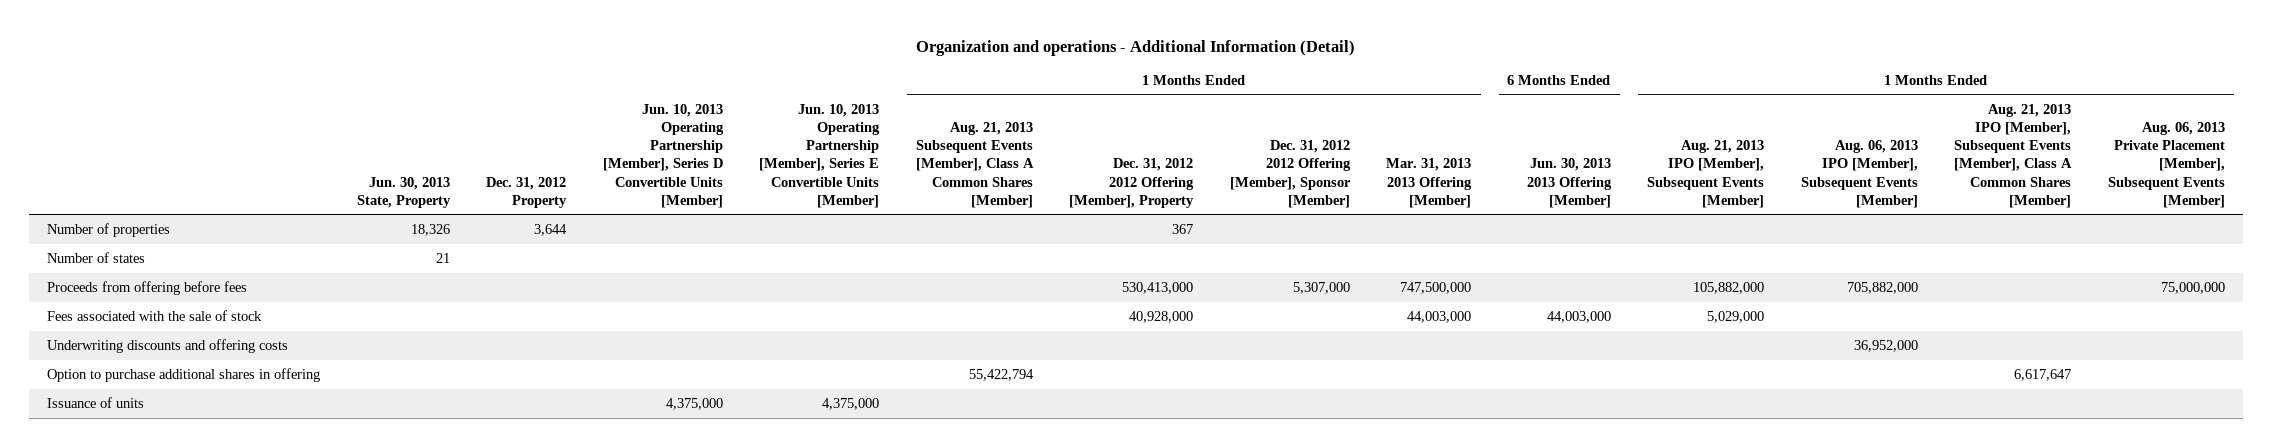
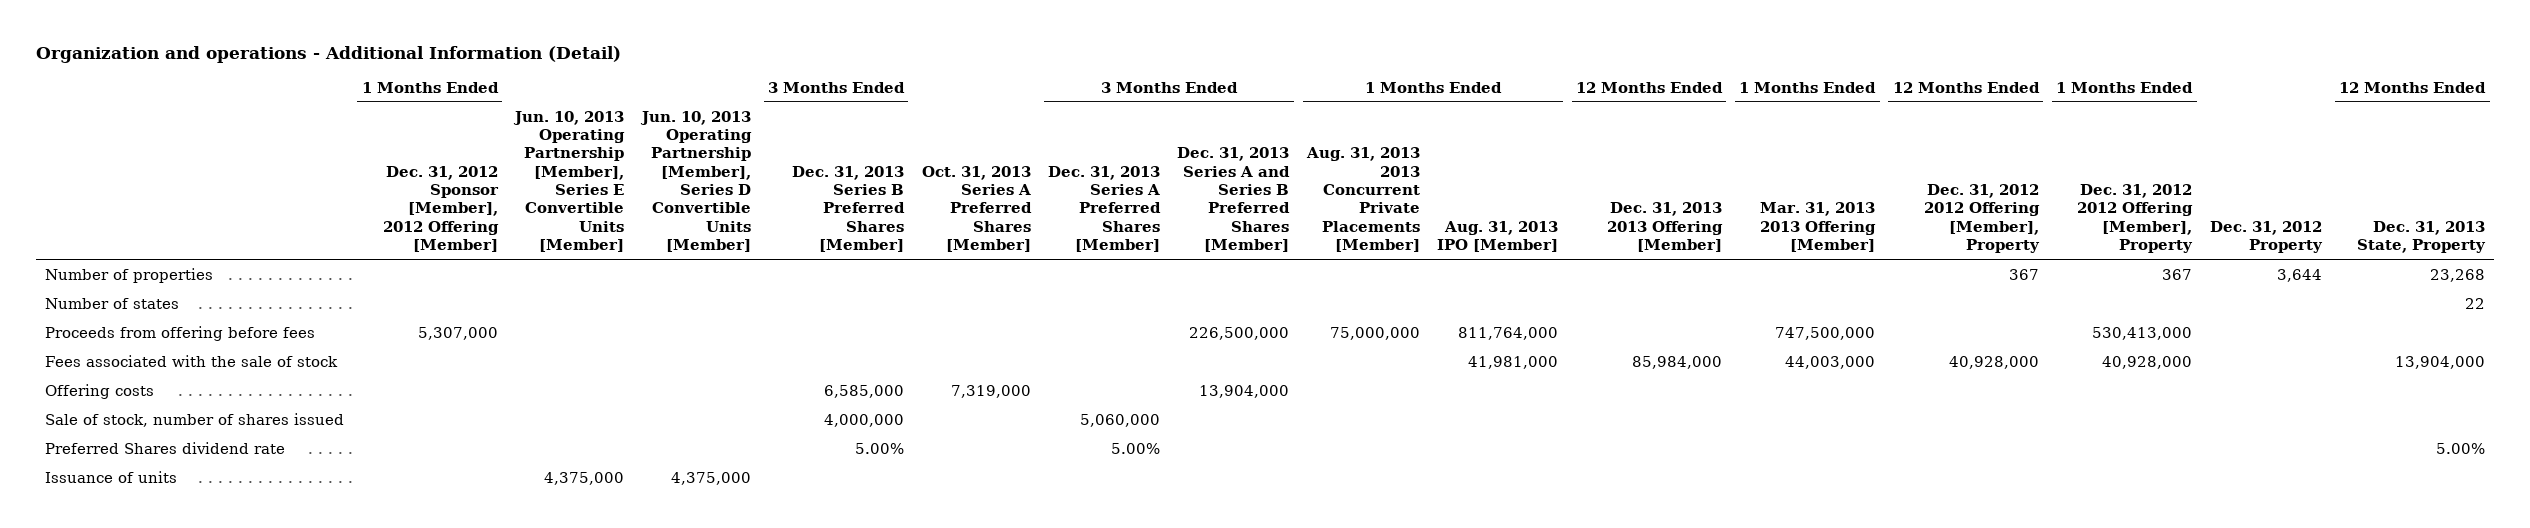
- | Jun. 30, 2013 State, Property | Dec. 31, 2012 Property | Jun. 10, 2013 Operating Partnership [Member], Series D Convertible Units [Member] | Jun. 10, 2013 Operating Partnership [Member], Series E Convertible Units [Member] | 1 Months Ended Aug. 21, 2013 Subsequent Events [Member], Class A Common Shares [Member] | 1 Months Ended Dec. 31, 2012 2012 Offering [Member], Property | 1 Months Ended Dec. 31, 2012 2012 Offering [Member], Sponsor [Member] | 1 Months Ended Mar. 31, 2013 2013 Offering [Member] | 6 Months Ended Jun. 30, 2013 2013 Offering [Member] | 1 Months Ended Aug. 21, 2013 IPO [Member], Subsequent Events [Member] | 1 Months Ended Aug. 06, 2013 IPO [Member], Subsequent Events [Member] | 1 Months Ended Aug. 21, 2013 IPO [Member], Subsequent Events [Member], Class A Common Shares [Member] | 1 Months Ended Aug. 06, 2013 Private Placement [Member], Subsequent Events [Member]
+ | 1 Months Ended Dec. 31, 2012 Sponsor [Member], 2012 Offering [Member] | Jun. 10, 2013 Operating Partnership [Member], Series E Convertible Units [Member] | Jun. 10, 2013 Operating Partnership [Member], Series D Convertible Units [Member] | 3 Months Ended Dec. 31, 2013 Series B Preferred Shares [Member] | Oct. 31, 2013 Series A Preferred Shares [Member] | 3 Months Ended Dec. 31, 2013 Series A Preferred Shares [Member] | 3 Months Ended Dec. 31, 2013 Series A and Series B Preferred Shares [Member] | 1 Months Ended Aug. 31, 2013 2013 Concurrent Private Placements [Member] | 1 Months Ended Aug. 31, 2013 IPO [Member] | 12 Months Ended Dec. 31, 2013 2013 Offering [Member] | 1 Months Ended Mar. 31, 2013 2013 Offering [Member] | 12 Months Ended Dec. 31, 2012 2012 Offering [Member], Property | 1 Months Ended Dec. 31, 2012 2012 Offering [Member], Property | Dec. 31, 2012 Property | 12 Months Ended Dec. 31, 2013 State, Property
- Underwriting discounts and offering costs | | | | | | | | | | | 36,952,000 | |
- Option to purchase additional shares in offering | | | | | 55,422,794 | | | | | | | 6,617,647 |
+ Offering costs | | | | 6,585,000 | 7,319,000 | | 13,904,000 | | | | | | | |
+ Sale of stock, number of shares issued | | | | 4,000,000 | | 5,060,000 | | | | | | | | |
+ Preferred Shares dividend rate | | | | 5.00% | | 5.00% | | | | | | | | | 5.00%

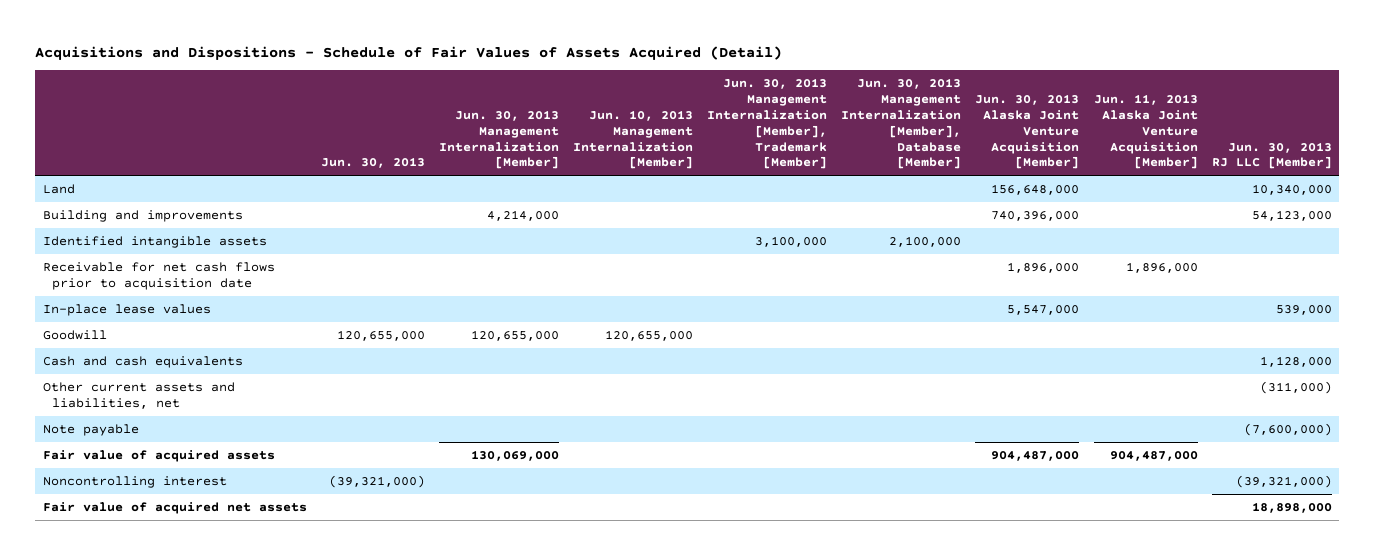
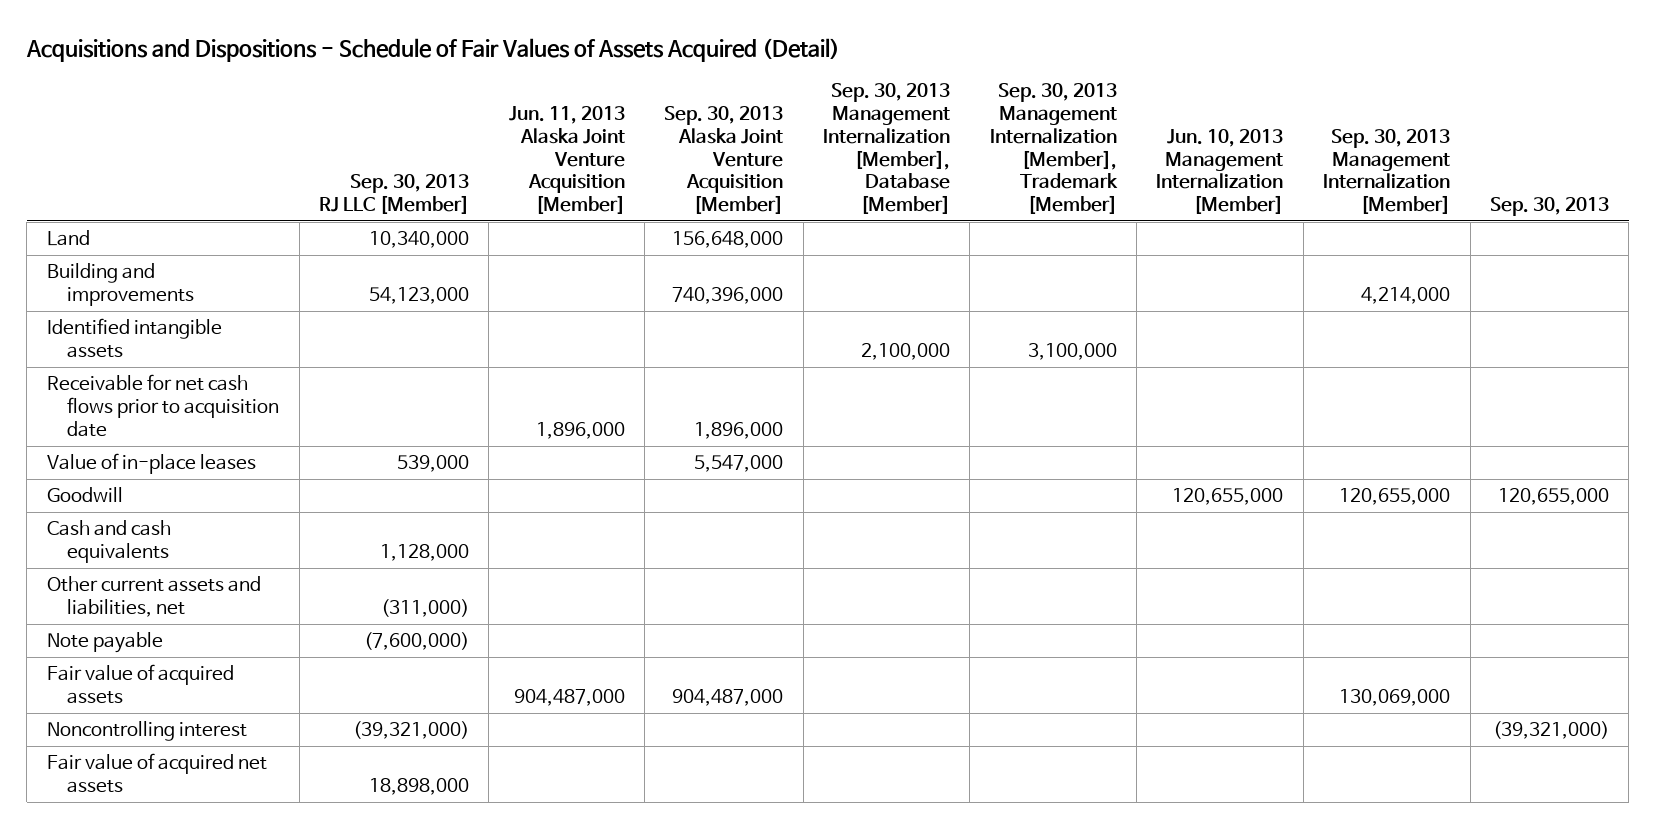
- | Jun. 30, 2013 | Jun. 30, 2013 Management Internalization [Member] | Jun. 10, 2013 Management Internalization [Member] | Jun. 30, 2013 Management Internalization [Member], Trademark [Member] | Jun. 30, 2013 Management Internalization [Member], Database [Member] | Jun. 30, 2013 Alaska Joint Venture Acquisition [Member] | Jun. 11, 2013 Alaska Joint Venture Acquisition [Member] | Jun. 30, 2013 RJ LLC [Member]
+ | Sep. 30, 2013 RJ LLC [Member] | Jun. 11, 2013 Alaska Joint Venture Acquisition [Member] | Sep. 30, 2013 Alaska Joint Venture Acquisition [Member] | Sep. 30, 2013 Management Internalization [Member], Database [Member] | Sep. 30, 2013 Management Internalization [Member], Trademark [Member] | Jun. 10, 2013 Management Internalization [Member] | Sep. 30, 2013 Management Internalization [Member] | Sep. 30, 2013
- In-place lease values | | | | | | 5,547,000 | | 539,000
+ Value of in-place leases | 539,000 | | 5,547,000 | | | | |

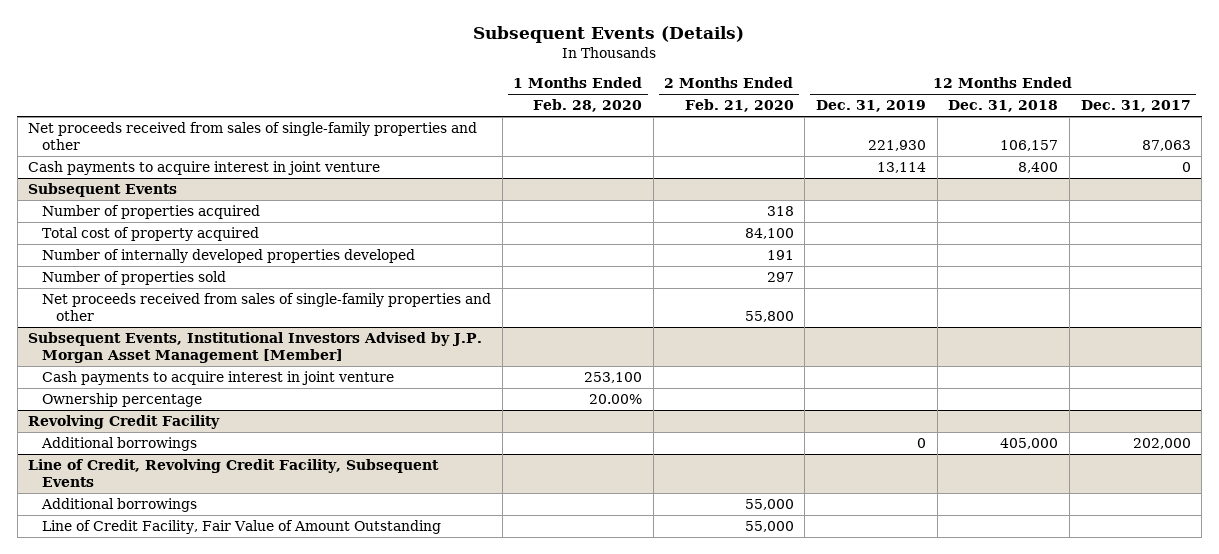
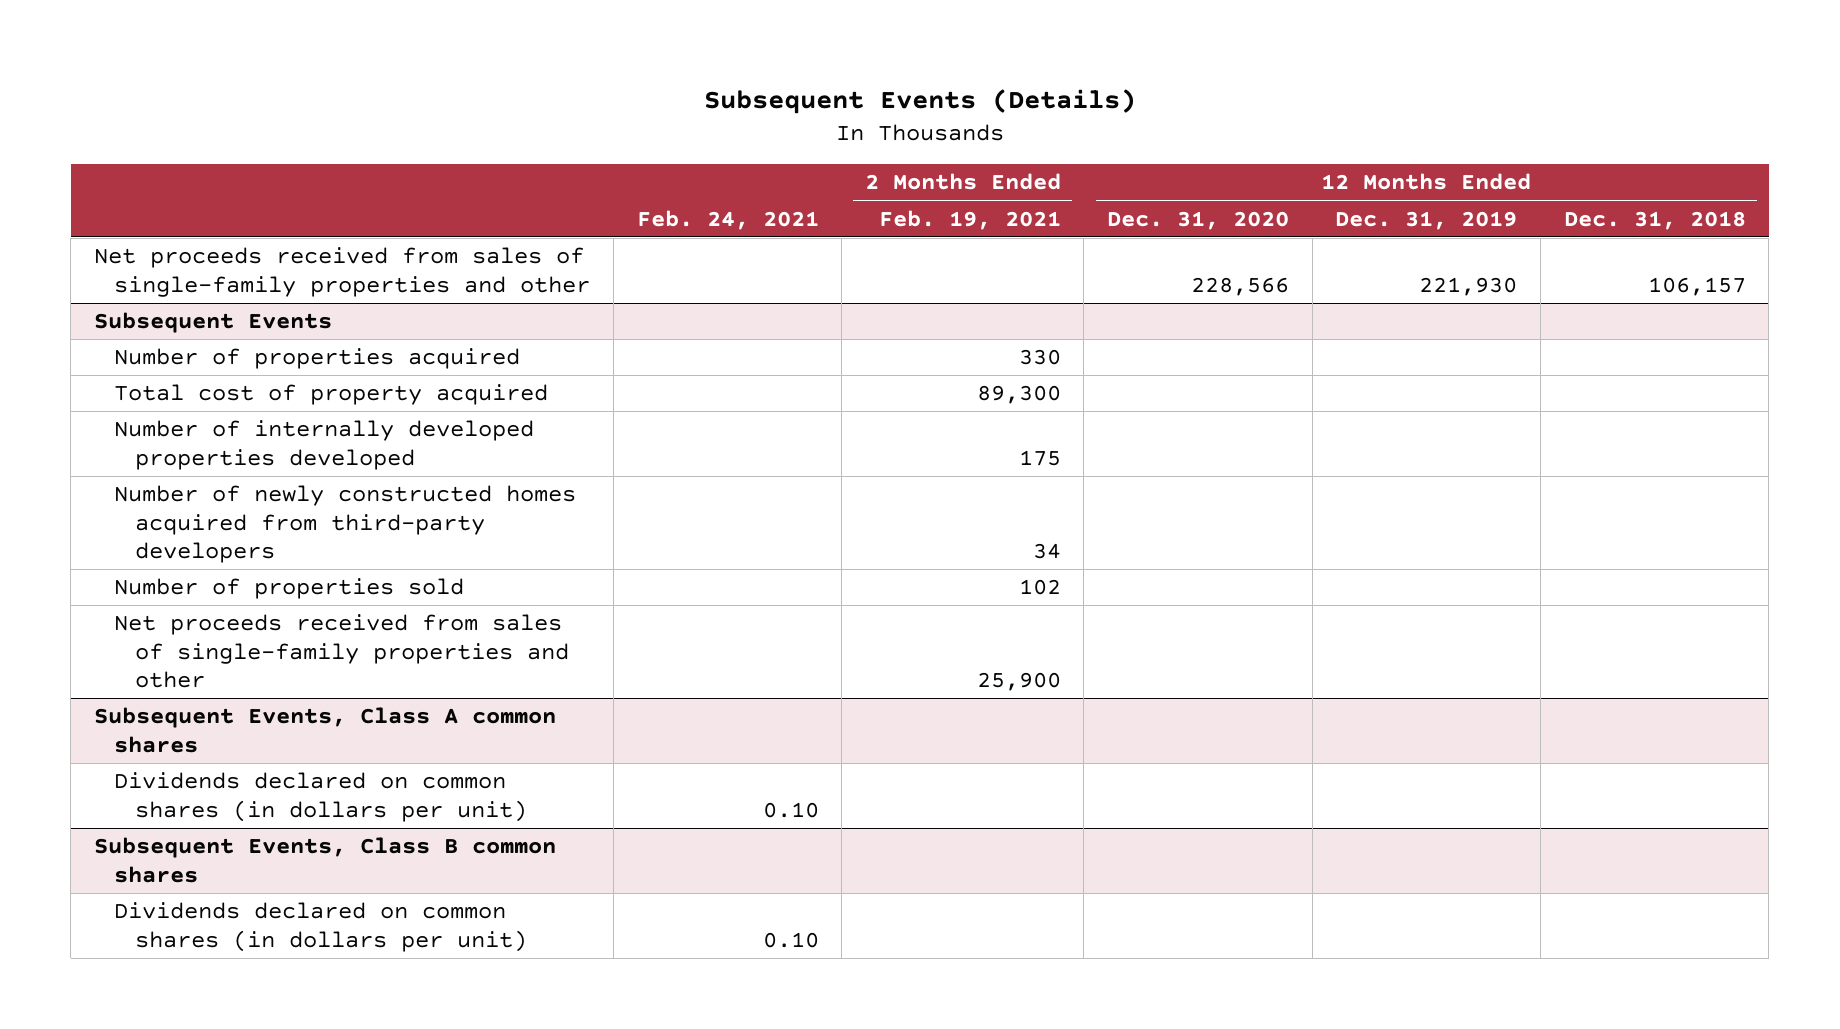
- | 1 Months Ended Feb. 28, 2020 | 2 Months Ended Feb. 21, 2020 | 12 Months Ended Dec. 31, 2019 | 12 Months Ended Dec. 31, 2018 | 12 Months Ended Dec. 31, 2017
+ | Feb. 24, 2021 | 2 Months Ended Feb. 19, 2021 | 12 Months Ended Dec. 31, 2020 | 12 Months Ended Dec. 31, 2019 | 12 Months Ended Dec. 31, 2018
- Cash payments to acquire interest in joint venture | | | 13,114 | 8,400 | 0
@ Subsequent Events
+ Number of newly constructed homes acquired from third-party developers | | 34 | | |
- Subsequent Events, Institutional Investors Advised by J.P. Morgan Asset Management [Member]
- Cash payments to acquire interest in joint venture | 253,100 | | | |
- Ownership percentage | 20.00% | | | |
- Revolving Credit Facility
- Additional borrowings | | | 0 | 405,000 | 202,000
- Line of Credit, Revolving Credit Facility, Subsequent Events
- Additional borrowings | | 55,000 | | |
- Line of Credit Facility, Fair Value of Amount Outstanding | | 55,000 | | |
+ Subsequent Events, Class A common shares
+ Dividends declared on common shares (in dollars per unit) | 0.10 | | | |
+ Subsequent Events, Class B common shares
+ Dividends declared on common shares (in dollars per unit) | 0.10 | | | |

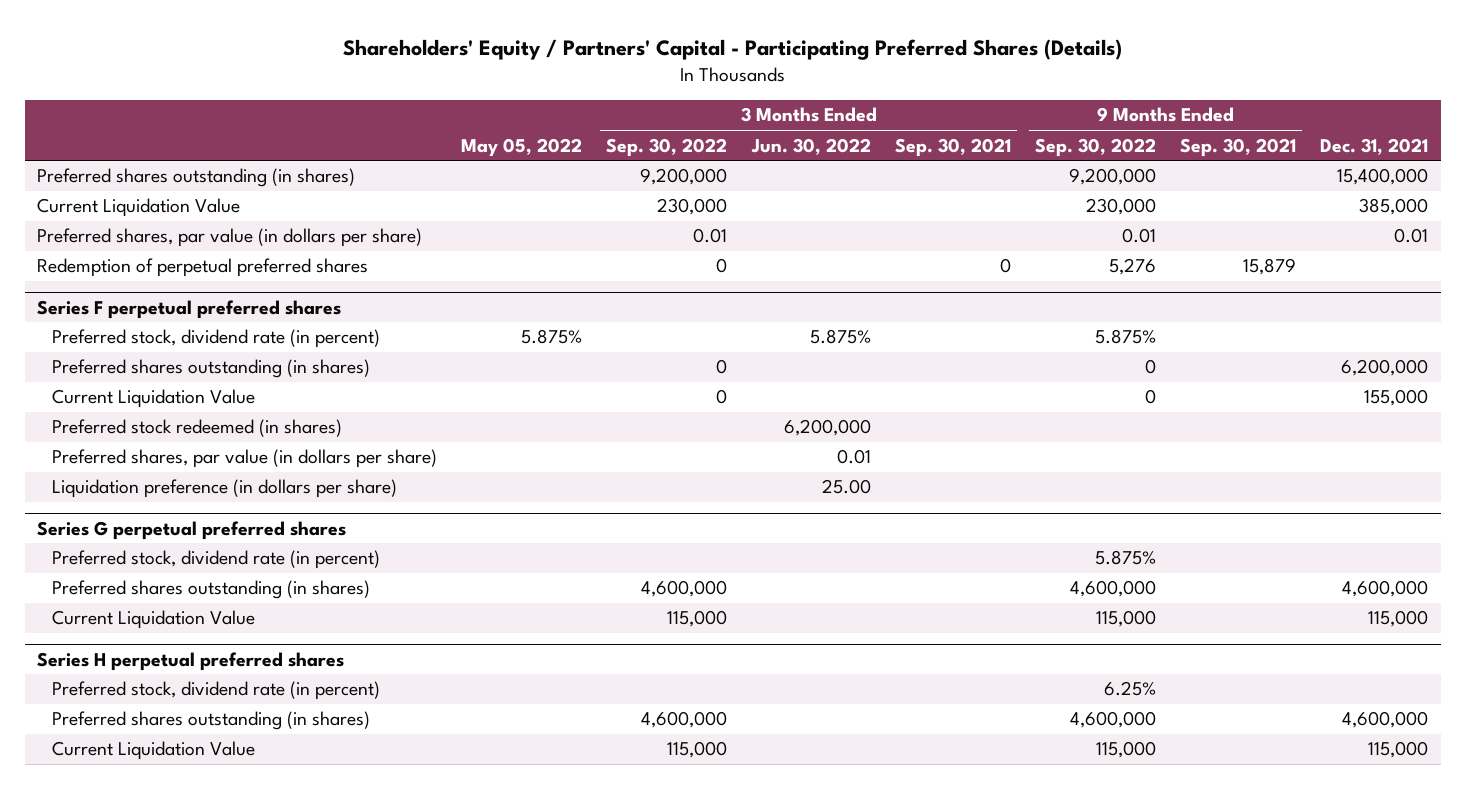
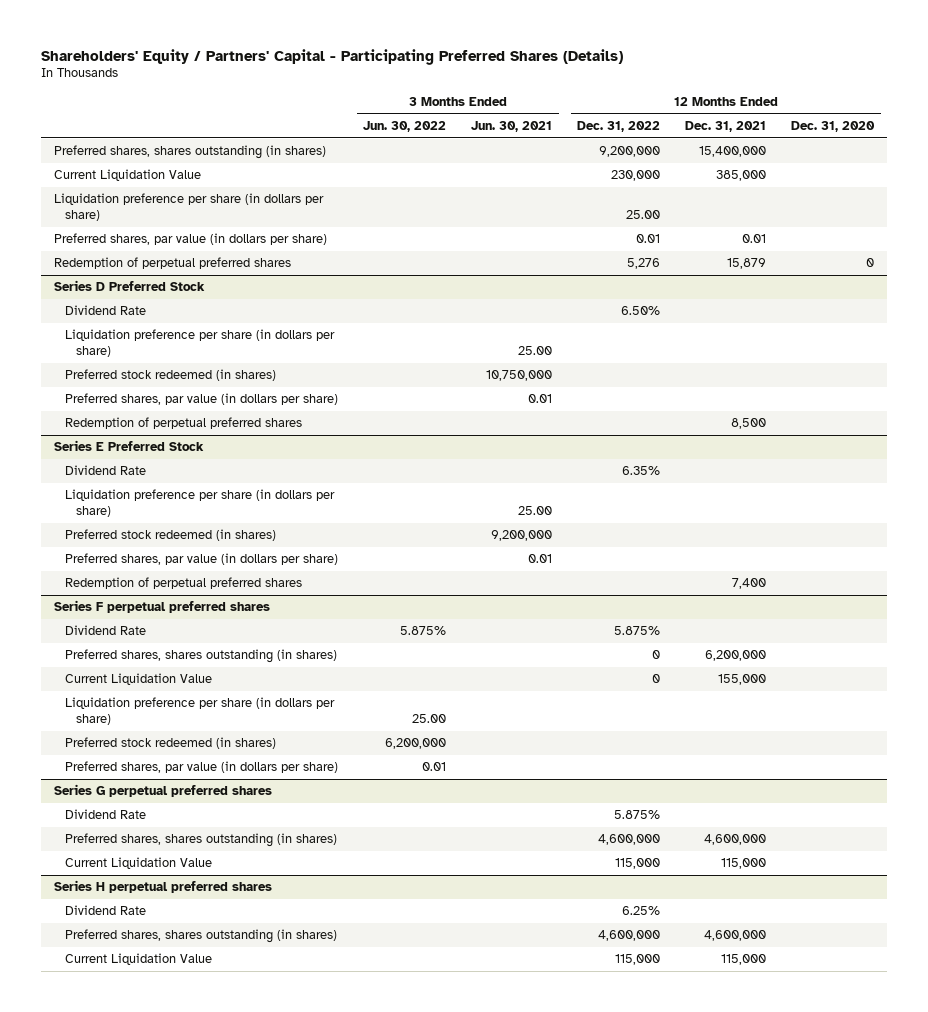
- | May 05, 2022 | 3 Months Ended Sep. 30, 2022 | 3 Months Ended Jun. 30, 2022 | 3 Months Ended Sep. 30, 2021 | 9 Months Ended Sep. 30, 2022 | 9 Months Ended Sep. 30, 2021 | Dec. 31, 2021
+ | 3 Months Ended Jun. 30, 2022 | 3 Months Ended Jun. 30, 2021 | 12 Months Ended Dec. 31, 2022 | 12 Months Ended Dec. 31, 2021 | 12 Months Ended Dec. 31, 2020
- Preferred shares outstanding (in shares) | | 9,200,000 | | | 9,200,000 | | 15,400,000
+ Preferred shares, shares outstanding (in shares) | | | 9,200,000 | 15,400,000 |
+ Liquidation preference per share (in dollars per share) | | | 25.00 | |
+ Series D Preferred Stock
+ Dividend Rate | | | 6.50% | |
+ Liquidation preference per share (in dollars per share) | | 25.00 | | |
+ Preferred stock redeemed (in shares) | | 10,750,000 | | |
+ Preferred shares, par value (in dollars per share) | | 0.01 | | |
+ Redemption of perpetual preferred shares | | | | 8,500 |
+ Series E Preferred Stock
+ Dividend Rate | | | 6.35% | |
+ Liquidation preference per share (in dollars per share) | | 25.00 | | |
+ Preferred stock redeemed (in shares) | | 9,200,000 | | |
+ Preferred shares, par value (in dollars per share) | | 0.01 | | |
+ Redemption of perpetual preferred shares | | | | 7,400 |
@ Series F perpetual preferred shares
- Preferred stock, dividend rate (in percent) | 5.875% | | 5.875% | | 5.875% | |
- Preferred shares outstanding (in shares) | | 0 | | | 0 | | 6,200,000
+ Dividend Rate | 5.875% | | 5.875% | |
+ Preferred shares, shares outstanding (in shares) | | | 0 | 6,200,000 |
+ Liquidation preference per share (in dollars per share) | 25.00 | | | |
- Liquidation preference (in dollars per share) | | | 25.00 | | | |
@ Series G perpetual preferred shares
- Preferred stock, dividend rate (in percent) | | | | | 5.875% | |
- Preferred shares outstanding (in shares) | | 4,600,000 | | | 4,600,000 | | 4,600,000
+ Dividend Rate | | | 5.875% | |
+ Preferred shares, shares outstanding (in shares) | | | 4,600,000 | 4,600,000 |
@ Series H perpetual preferred shares
- Preferred stock, dividend rate (in percent) | | | | | 6.25% | |
- Preferred shares outstanding (in shares) | | 4,600,000 | | | 4,600,000 | | 4,600,000
+ Dividend Rate | | | 6.25% | |
+ Preferred shares, shares outstanding (in shares) | | | 4,600,000 | 4,600,000 |

